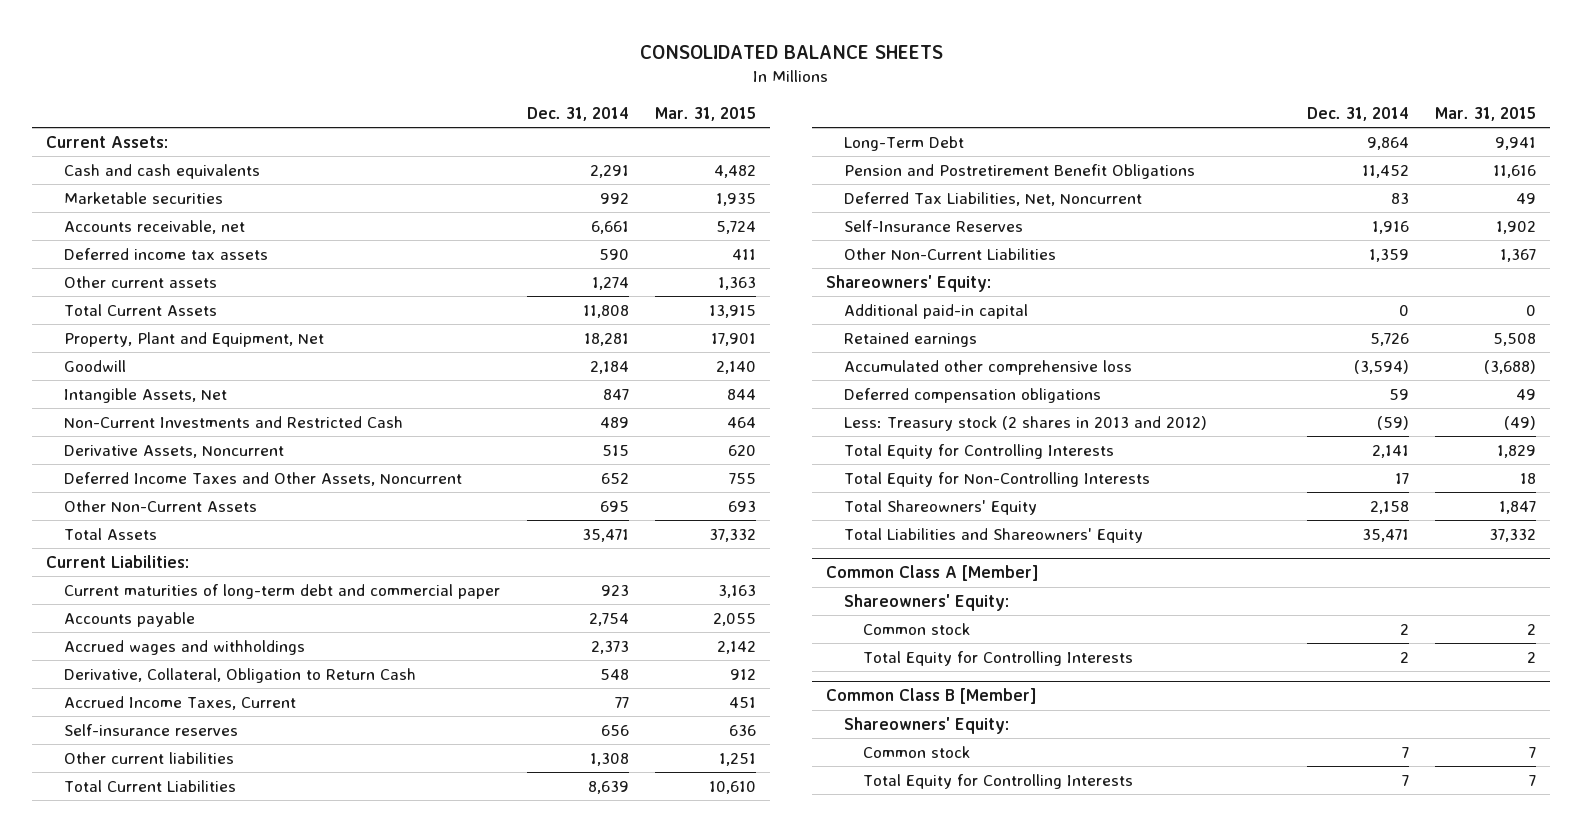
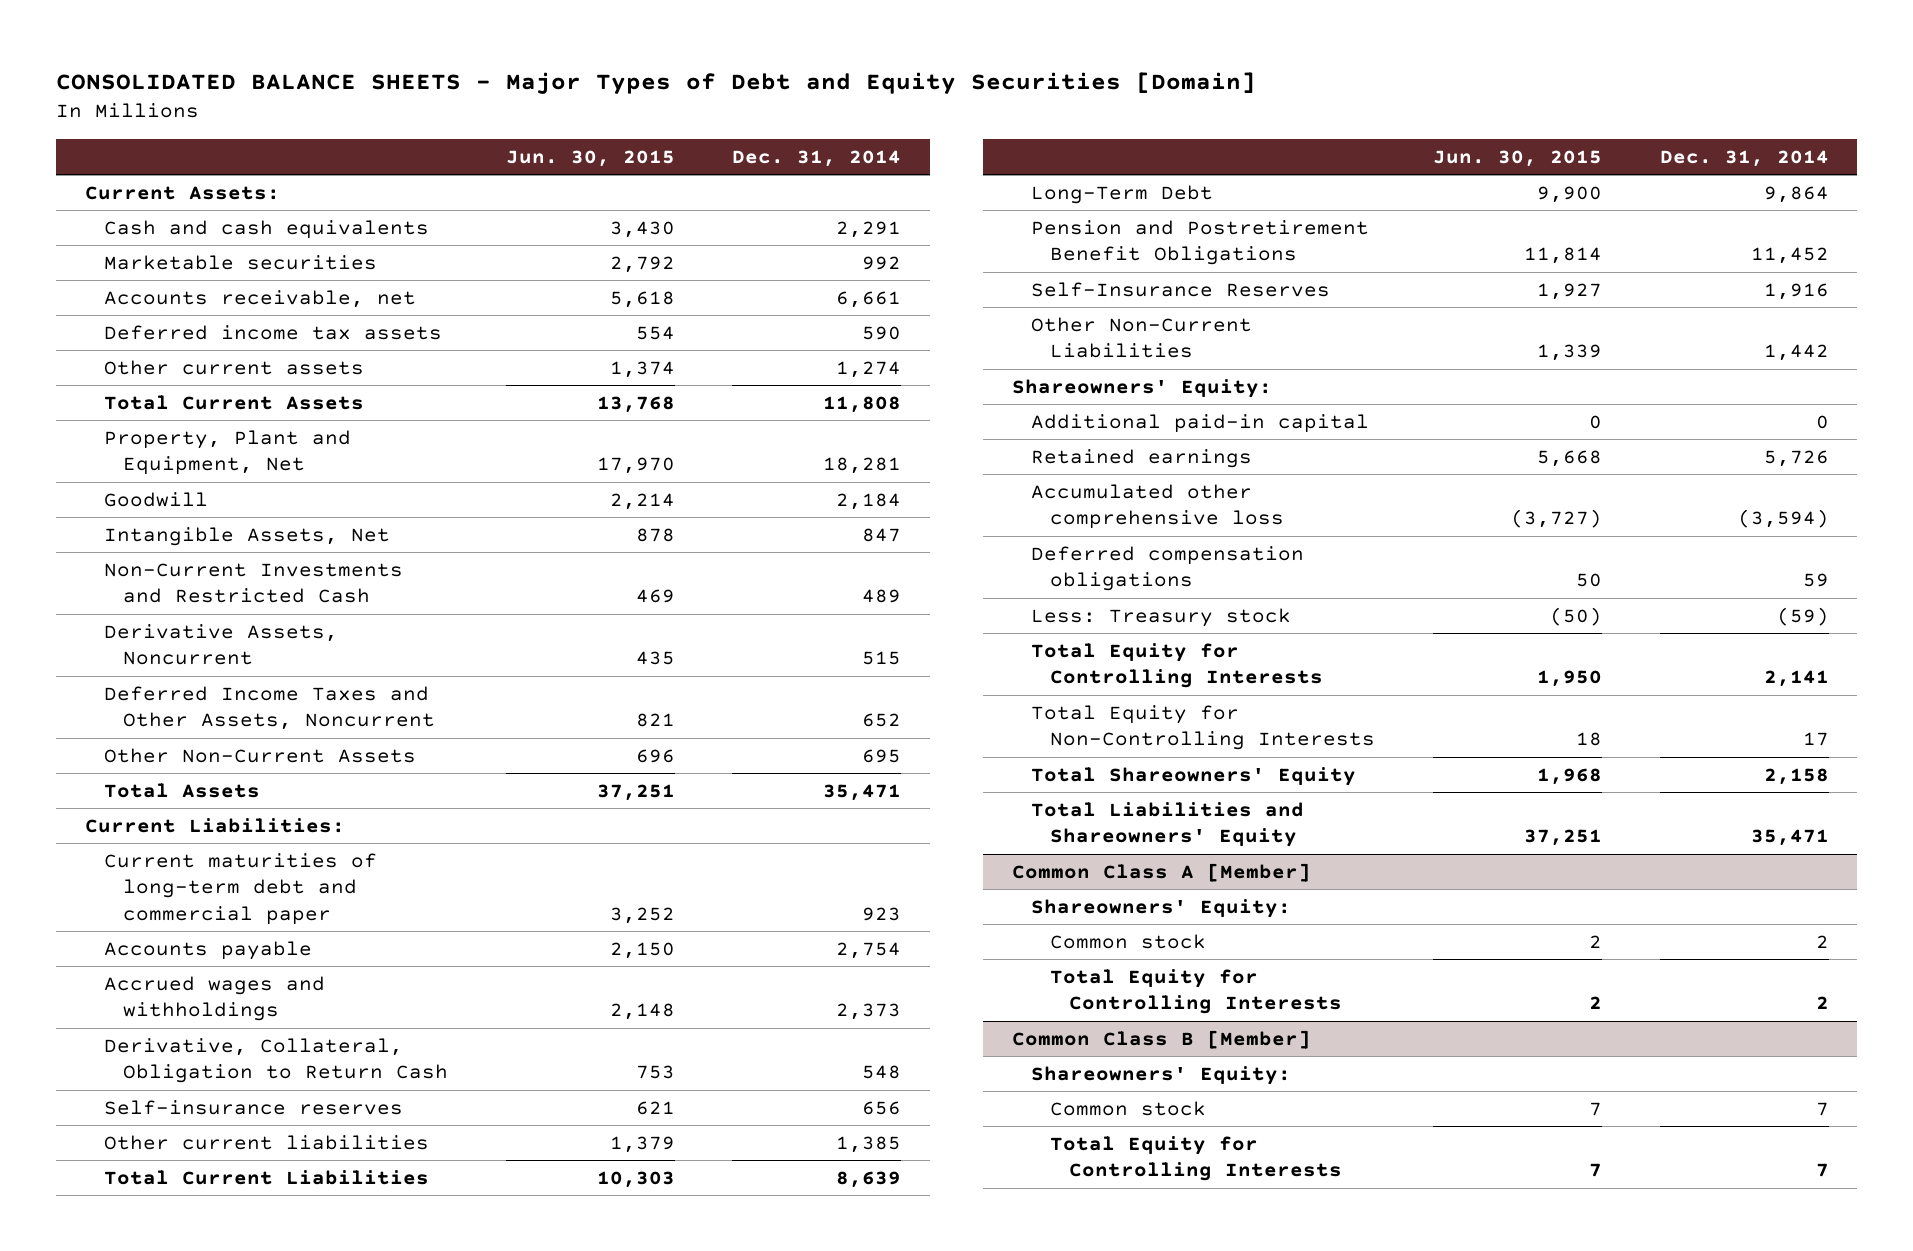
- CONSOLIDATED BALANCE SHEETS
+ CONSOLIDATED BALANCE SHEETS - Major Types of Debt and Equity Securities [Domain]
- | Dec. 31, 2014 | Mar. 31, 2015
+ | Jun. 30, 2015 | Dec. 31, 2014
- Accrued Income Taxes, Current | 77 | 451
- Other current liabilities | 1,308 | 1,251
+ Other current liabilities | 1,379 | 1,385
- Deferred Tax Liabilities, Net, Noncurrent | 83 | 49
- Other Non-Current Liabilities | 1,359 | 1,367
+ Other Non-Current Liabilities | 1,339 | 1,442
- Less: Treasury stock (2 shares in 2013 and 2012) | (59) | (49)
+ Less: Treasury stock | (50) | (59)

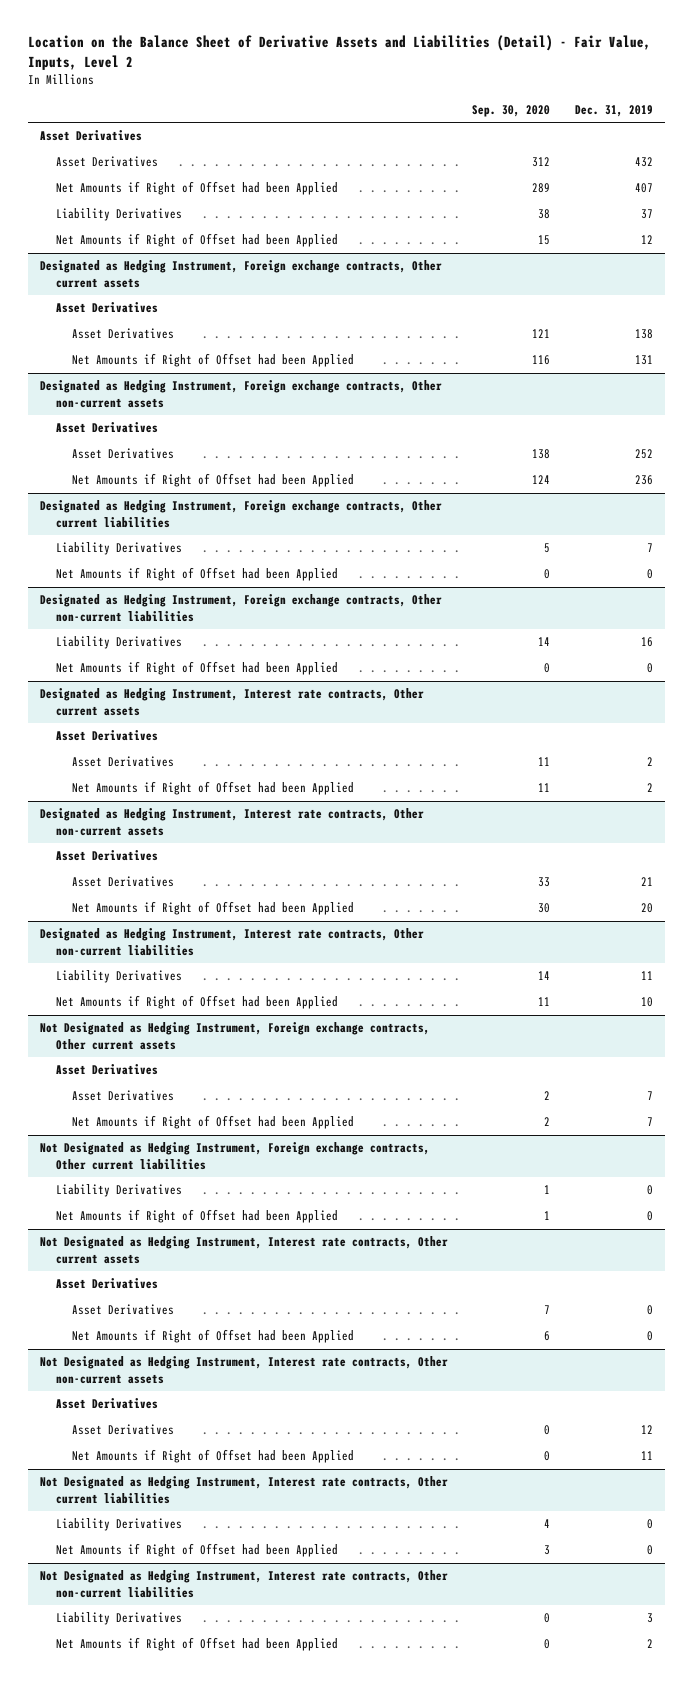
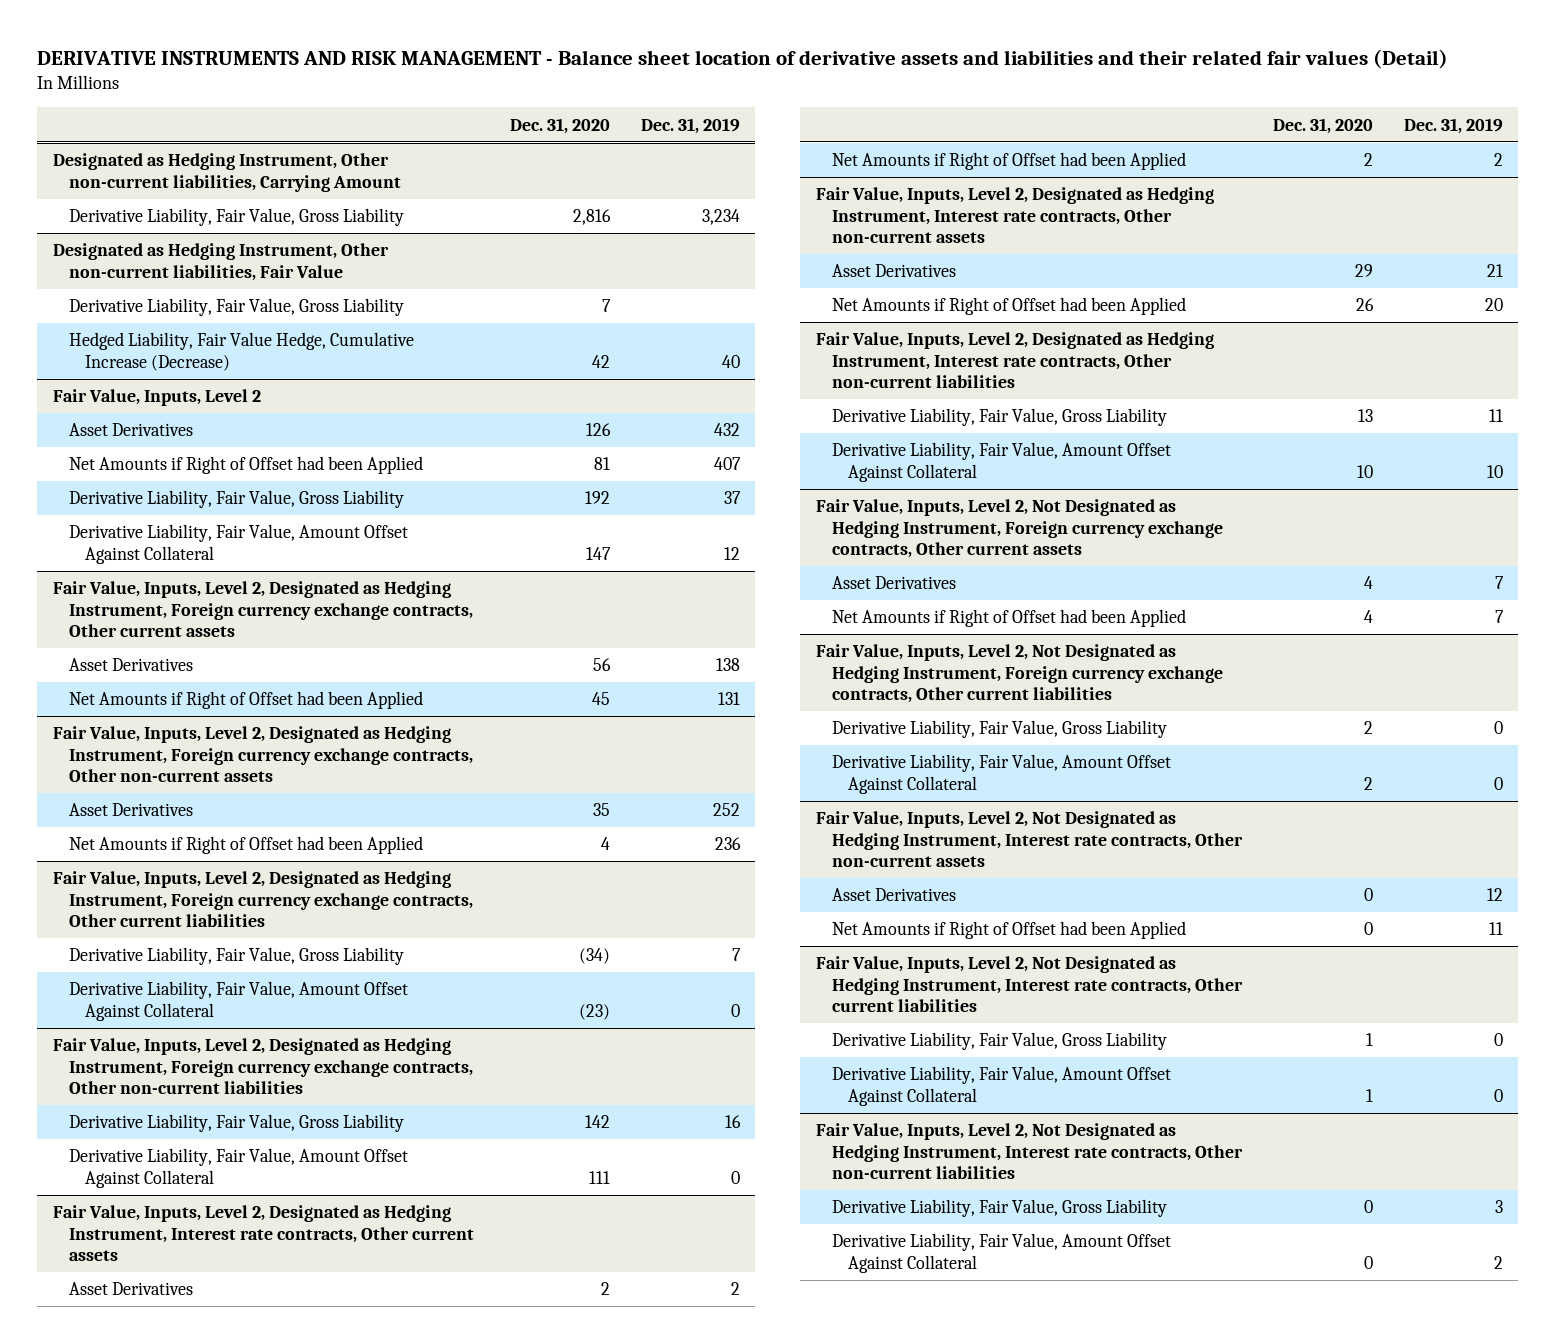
- Location on the Balance Sheet of Derivative Assets and Liabilities (Detail) - Fair Value, Inputs, Level 2
+ DERIVATIVE INSTRUMENTS AND RISK MANAGEMENT - Balance sheet location of derivative assets and liabilities and their related fair values (Detail)
- | Sep. 30, 2020 | Dec. 31, 2019
+ | Dec. 31, 2020 | Dec. 31, 2019
- Asset Derivatives
+ Designated as Hedging Instrument, Other non-current liabilities, Carrying Amount
+ Derivative Liability, Fair Value, Gross Liability | 2,816 | 3,234
+ Designated as Hedging Instrument, Other non-current liabilities, Fair Value
+ Derivative Liability, Fair Value, Gross Liability | 7 |
+ Hedged Liability, Fair Value Hedge, Cumulative Increase (Decrease) | 42 | 40
+ Fair Value, Inputs, Level 2
- Liability Derivatives | 38 | 37
- Net Amounts if Right of Offset had been Applied | 15 | 12
- Designated as Hedging Instrument, Foreign exchange contracts, Other current assets
- Asset Derivatives
+ Derivative Liability, Fair Value, Gross Liability | 192 | 37
+ Derivative Liability, Fair Value, Amount Offset Against Collateral | 147 | 12
+ Fair Value, Inputs, Level 2, Designated as Hedging Instrument, Foreign currency exchange contracts, Other current assets
- Designated as Hedging Instrument, Foreign exchange contracts, Other non-current assets
- Asset Derivatives
+ Fair Value, Inputs, Level 2, Designated as Hedging Instrument, Foreign currency exchange contracts, Other non-current assets
- Designated as Hedging Instrument, Foreign exchange contracts, Other current liabilities
- Liability Derivatives | 5 | 7
- Net Amounts if Right of Offset had been Applied | 0 | 0
- Designated as Hedging Instrument, Foreign exchange contracts, Other non-current liabilities
- Liability Derivatives | 14 | 16
- Net Amounts if Right of Offset had been Applied | 0 | 0
- Designated as Hedging Instrument, Interest rate contracts, Other current assets
- Asset Derivatives
+ Fair Value, Inputs, Level 2, Designated as Hedging Instrument, Foreign currency exchange contracts, Other current liabilities
+ Derivative Liability, Fair Value, Gross Liability | (34) | 7
+ Derivative Liability, Fair Value, Amount Offset Against Collateral | (23) | 0
+ Fair Value, Inputs, Level 2, Designated as Hedging Instrument, Foreign currency exchange contracts, Other non-current liabilities
+ Derivative Liability, Fair Value, Gross Liability | 142 | 16
+ Derivative Liability, Fair Value, Amount Offset Against Collateral | 111 | 0
+ Fair Value, Inputs, Level 2, Designated as Hedging Instrument, Interest rate contracts, Other current assets
- Designated as Hedging Instrument, Interest rate contracts, Other non-current assets
- Asset Derivatives
+ Fair Value, Inputs, Level 2, Designated as Hedging Instrument, Interest rate contracts, Other non-current assets
- Designated as Hedging Instrument, Interest rate contracts, Other non-current liabilities
- Liability Derivatives | 14 | 11
- Net Amounts if Right of Offset had been Applied | 11 | 10
- Not Designated as Hedging Instrument, Foreign exchange contracts, Other current assets
- Asset Derivatives
+ Fair Value, Inputs, Level 2, Designated as Hedging Instrument, Interest rate contracts, Other non-current liabilities
+ Derivative Liability, Fair Value, Gross Liability | 13 | 11
+ Derivative Liability, Fair Value, Amount Offset Against Collateral | 10 | 10
+ Fair Value, Inputs, Level 2, Not Designated as Hedging Instrument, Foreign currency exchange contracts, Other current assets
- Not Designated as Hedging Instrument, Foreign exchange contracts, Other current liabilities
- Liability Derivatives | 1 | 0
- Net Amounts if Right of Offset had been Applied | 1 | 0
- Not Designated as Hedging Instrument, Interest rate contracts, Other current assets
- Asset Derivatives
- Asset Derivatives | 7 | 0
- Net Amounts if Right of Offset had been Applied | 6 | 0
- Not Designated as Hedging Instrument, Interest rate contracts, Other non-current assets
- Asset Derivatives
+ Fair Value, Inputs, Level 2, Not Designated as Hedging Instrument, Foreign currency exchange contracts, Other current liabilities
+ Derivative Liability, Fair Value, Gross Liability | 2 | 0
+ Derivative Liability, Fair Value, Amount Offset Against Collateral | 2 | 0
+ Fair Value, Inputs, Level 2, Not Designated as Hedging Instrument, Interest rate contracts, Other non-current assets
- Not Designated as Hedging Instrument, Interest rate contracts, Other current liabilities
- Liability Derivatives | 4 | 0
- Net Amounts if Right of Offset had been Applied | 3 | 0
- Not Designated as Hedging Instrument, Interest rate contracts, Other non-current liabilities
- Liability Derivatives | 0 | 3
- Net Amounts if Right of Offset had been Applied | 0 | 2
+ Fair Value, Inputs, Level 2, Not Designated as Hedging Instrument, Interest rate contracts, Other current liabilities
+ Derivative Liability, Fair Value, Gross Liability | 1 | 0
+ Derivative Liability, Fair Value, Amount Offset Against Collateral | 1 | 0
+ Fair Value, Inputs, Level 2, Not Designated as Hedging Instrument, Interest rate contracts, Other non-current liabilities
+ Derivative Liability, Fair Value, Gross Liability | 0 | 3
+ Derivative Liability, Fair Value, Amount Offset Against Collateral | 0 | 2

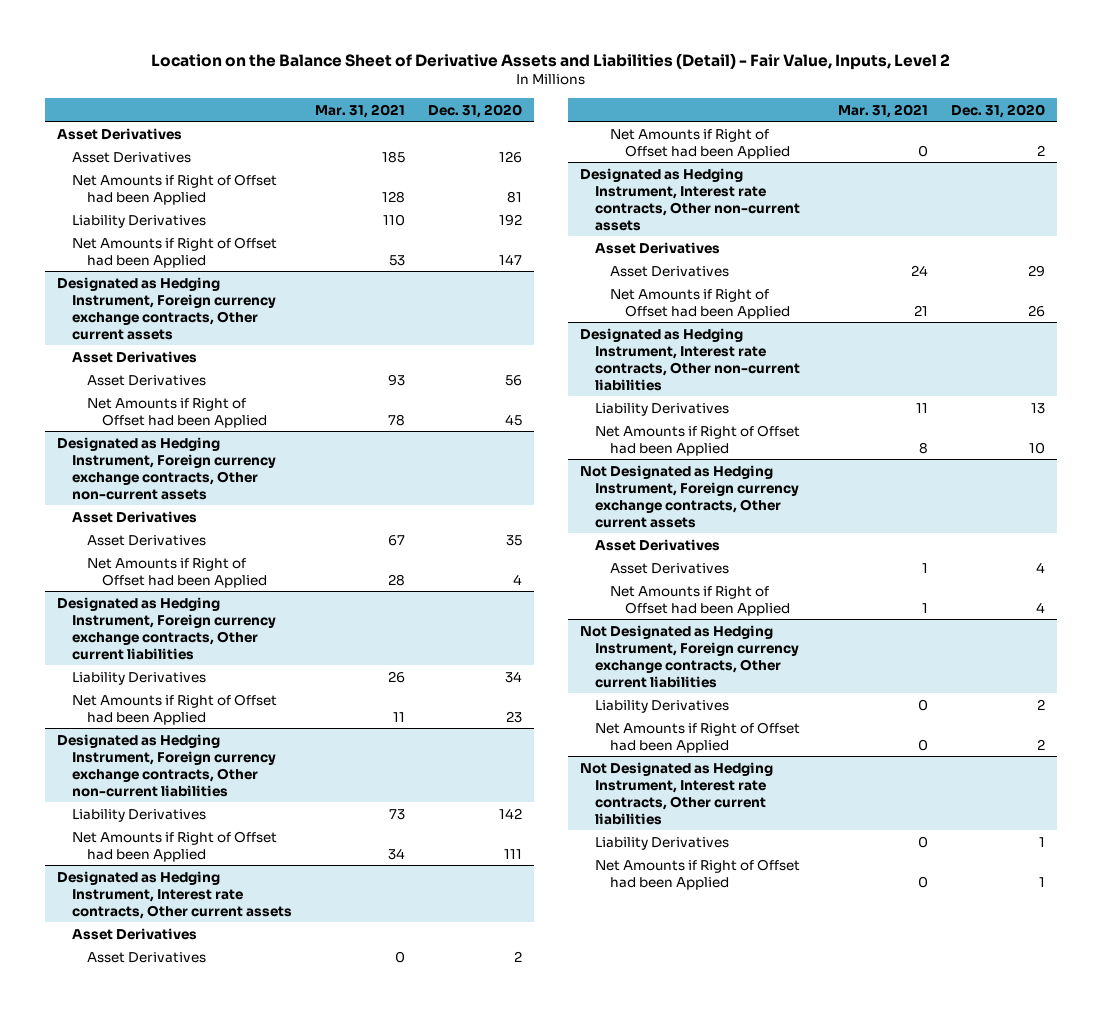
- DERIVATIVE INSTRUMENTS AND RISK MANAGEMENT - Balance sheet location of derivative assets and liabilities and their related fair values (Detail)
+ Location on the Balance Sheet of Derivative Assets and Liabilities (Detail) - Fair Value, Inputs, Level 2
- | Dec. 31, 2020 | Dec. 31, 2019
+ | Mar. 31, 2021 | Dec. 31, 2020
- Designated as Hedging Instrument, Other non-current liabilities, Carrying Amount
- Derivative Liability, Fair Value, Gross Liability | 2,816 | 3,234
- Designated as Hedging Instrument, Other non-current liabilities, Fair Value
- Derivative Liability, Fair Value, Gross Liability | 7 |
- Hedged Liability, Fair Value Hedge, Cumulative Increase (Decrease) | 42 | 40
- Fair Value, Inputs, Level 2
+ Asset Derivatives
- Derivative Liability, Fair Value, Gross Liability | 192 | 37
- Derivative Liability, Fair Value, Amount Offset Against Collateral | 147 | 12
- Fair Value, Inputs, Level 2, Designated as Hedging Instrument, Foreign currency exchange contracts, Other current assets
+ Liability Derivatives | 110 | 192
+ Net Amounts if Right of Offset had been Applied | 53 | 147
+ Designated as Hedging Instrument, Foreign currency exchange contracts, Other current assets
+ Asset Derivatives
- Fair Value, Inputs, Level 2, Designated as Hedging Instrument, Foreign currency exchange contracts, Other non-current assets
+ Designated as Hedging Instrument, Foreign currency exchange contracts, Other non-current assets
+ Asset Derivatives
- Fair Value, Inputs, Level 2, Designated as Hedging Instrument, Foreign currency exchange contracts, Other current liabilities
- Derivative Liability, Fair Value, Gross Liability | (34) | 7
- Derivative Liability, Fair Value, Amount Offset Against Collateral | (23) | 0
- Fair Value, Inputs, Level 2, Designated as Hedging Instrument, Foreign currency exchange contracts, Other non-current liabilities
- Derivative Liability, Fair Value, Gross Liability | 142 | 16
- Derivative Liability, Fair Value, Amount Offset Against Collateral | 111 | 0
- Fair Value, Inputs, Level 2, Designated as Hedging Instrument, Interest rate contracts, Other current assets
+ Designated as Hedging Instrument, Foreign currency exchange contracts, Other current liabilities
+ Liability Derivatives | 26 | 34
+ Net Amounts if Right of Offset had been Applied | 11 | 23
+ Designated as Hedging Instrument, Foreign currency exchange contracts, Other non-current liabilities
+ Liability Derivatives | 73 | 142
+ Net Amounts if Right of Offset had been Applied | 34 | 111
+ Designated as Hedging Instrument, Interest rate contracts, Other current assets
+ Asset Derivatives
- Fair Value, Inputs, Level 2, Designated as Hedging Instrument, Interest rate contracts, Other non-current assets
+ Designated as Hedging Instrument, Interest rate contracts, Other non-current assets
+ Asset Derivatives
- Fair Value, Inputs, Level 2, Designated as Hedging Instrument, Interest rate contracts, Other non-current liabilities
- Derivative Liability, Fair Value, Gross Liability | 13 | 11
- Derivative Liability, Fair Value, Amount Offset Against Collateral | 10 | 10
- Fair Value, Inputs, Level 2, Not Designated as Hedging Instrument, Foreign currency exchange contracts, Other current assets
+ Designated as Hedging Instrument, Interest rate contracts, Other non-current liabilities
+ Liability Derivatives | 11 | 13
+ Net Amounts if Right of Offset had been Applied | 8 | 10
+ Not Designated as Hedging Instrument, Foreign currency exchange contracts, Other current assets
+ Asset Derivatives
- Fair Value, Inputs, Level 2, Not Designated as Hedging Instrument, Foreign currency exchange contracts, Other current liabilities
- Derivative Liability, Fair Value, Gross Liability | 2 | 0
- Derivative Liability, Fair Value, Amount Offset Against Collateral | 2 | 0
- Fair Value, Inputs, Level 2, Not Designated as Hedging Instrument, Interest rate contracts, Other non-current assets
- Asset Derivatives | 0 | 12
- Net Amounts if Right of Offset had been Applied | 0 | 11
- Fair Value, Inputs, Level 2, Not Designated as Hedging Instrument, Interest rate contracts, Other current liabilities
- Derivative Liability, Fair Value, Gross Liability | 1 | 0
- Derivative Liability, Fair Value, Amount Offset Against Collateral | 1 | 0
- Fair Value, Inputs, Level 2, Not Designated as Hedging Instrument, Interest rate contracts, Other non-current liabilities
- Derivative Liability, Fair Value, Gross Liability | 0 | 3
- Derivative Liability, Fair Value, Amount Offset Against Collateral | 0 | 2
+ Not Designated as Hedging Instrument, Foreign currency exchange contracts, Other current liabilities
+ Liability Derivatives | 0 | 2
+ Net Amounts if Right of Offset had been Applied | 0 | 2
+ Not Designated as Hedging Instrument, Interest rate contracts, Other current liabilities
+ Liability Derivatives | 0 | 1
+ Net Amounts if Right of Offset had been Applied | 0 | 1

